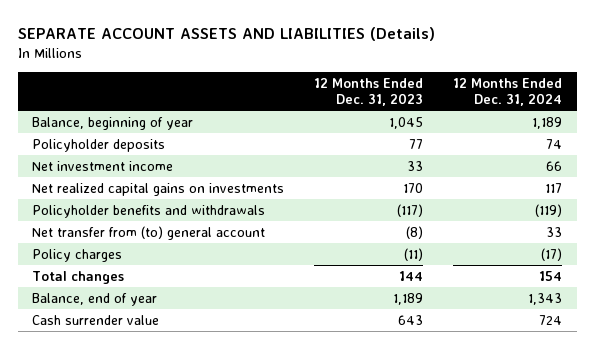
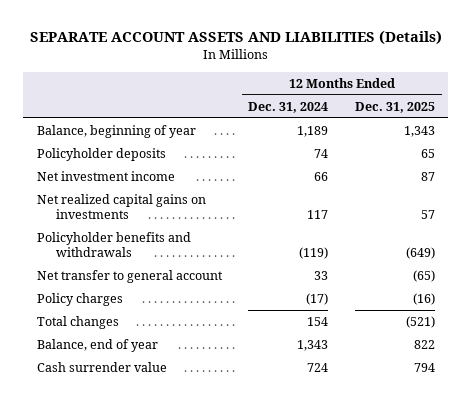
- | 12 Months Ended Dec. 31, 2023 | 12 Months Ended Dec. 31, 2024
+ | 12 Months Ended Dec. 31, 2024 | 12 Months Ended Dec. 31, 2025
- Net transfer from (to) general account | (8) | 33
+ Net transfer to general account | 33 | (65)

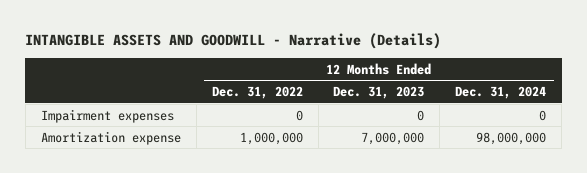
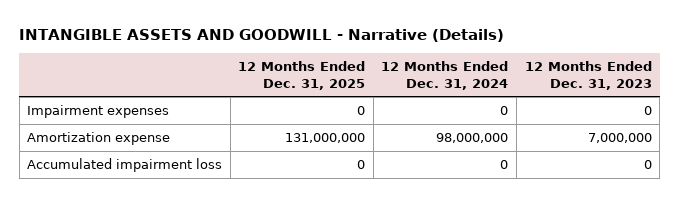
- | 12 Months Ended Dec. 31, 2022 | 12 Months Ended Dec. 31, 2023 | 12 Months Ended Dec. 31, 2024
+ | 12 Months Ended Dec. 31, 2025 | 12 Months Ended Dec. 31, 2024 | 12 Months Ended Dec. 31, 2023
+ Accumulated impairment loss | 0 | 0 | 0

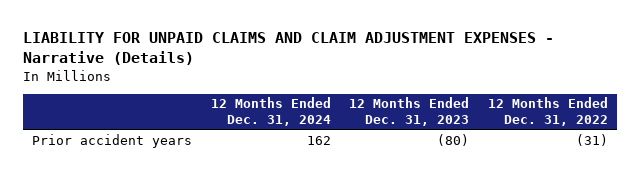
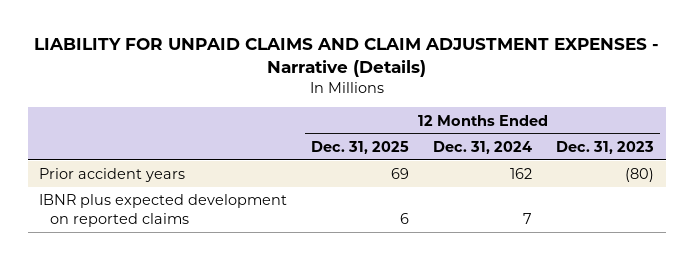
- | 12 Months Ended Dec. 31, 2024 | 12 Months Ended Dec. 31, 2023 | 12 Months Ended Dec. 31, 2022
+ | 12 Months Ended Dec. 31, 2025 | 12 Months Ended Dec. 31, 2024 | 12 Months Ended Dec. 31, 2023
+ IBNR plus expected development on reported claims | 6 | 7 |

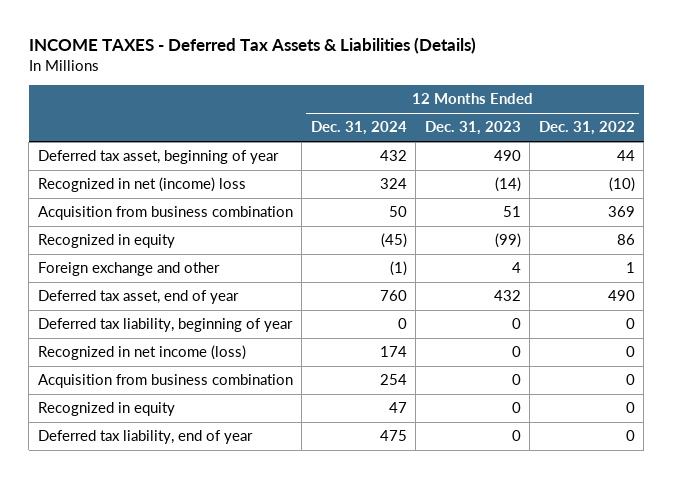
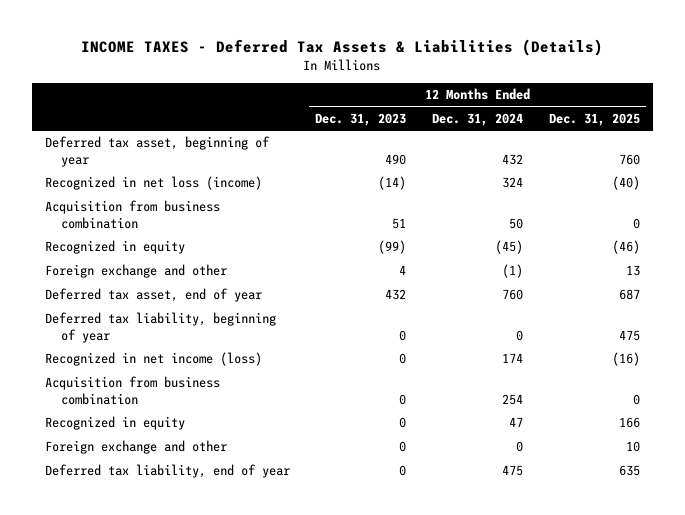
- | 12 Months Ended Dec. 31, 2024 | 12 Months Ended Dec. 31, 2023 | 12 Months Ended Dec. 31, 2022
+ | 12 Months Ended Dec. 31, 2023 | 12 Months Ended Dec. 31, 2024 | 12 Months Ended Dec. 31, 2025
- Recognized in net (income) loss | 324 | (14) | (10)
+ Recognized in net loss (income) | (14) | 324 | (40)
+ Foreign exchange and other | 0 | 0 | 10

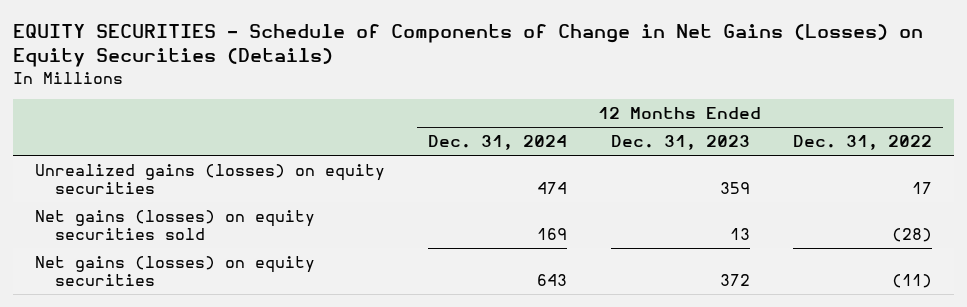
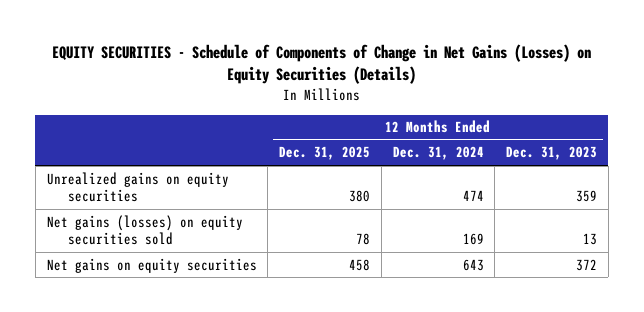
- | 12 Months Ended Dec. 31, 2024 | 12 Months Ended Dec. 31, 2023 | 12 Months Ended Dec. 31, 2022
+ | 12 Months Ended Dec. 31, 2025 | 12 Months Ended Dec. 31, 2024 | 12 Months Ended Dec. 31, 2023
- Unrealized gains (losses) on equity securities | 474 | 359 | 17
+ Unrealized gains on equity securities | 380 | 474 | 359
- Net gains (losses) on equity securities | 643 | 372 | (11)
+ Net gains on equity securities | 458 | 643 | 372

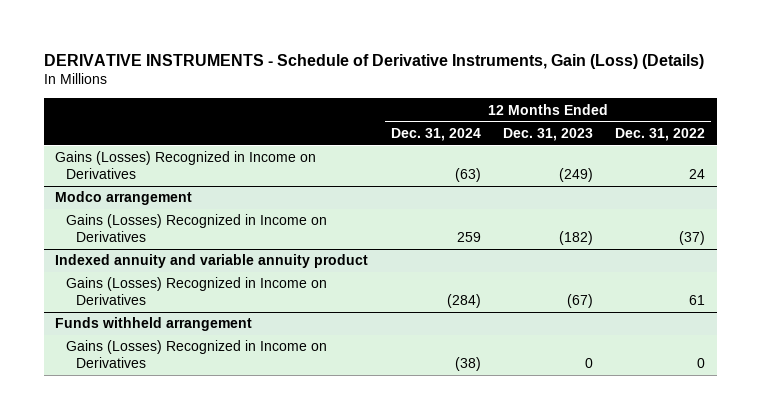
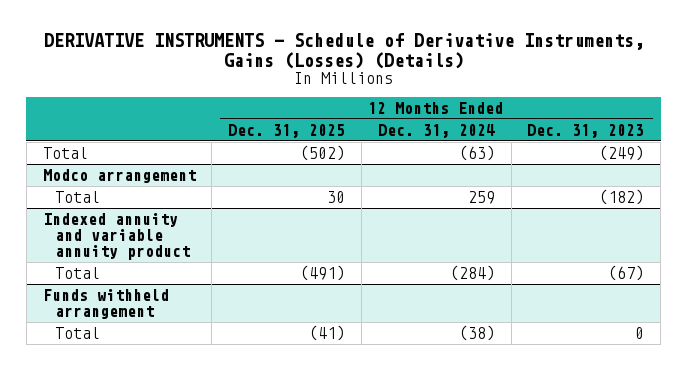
- DERIVATIVE INSTRUMENTS - Schedule of Derivative Instruments, Gain (Loss) (Details)
+ DERIVATIVE INSTRUMENTS - Schedule of Derivative Instruments, Gains (Losses) (Details)
- | 12 Months Ended Dec. 31, 2024 | 12 Months Ended Dec. 31, 2023 | 12 Months Ended Dec. 31, 2022
+ | 12 Months Ended Dec. 31, 2025 | 12 Months Ended Dec. 31, 2024 | 12 Months Ended Dec. 31, 2023
- Gains (Losses) Recognized in Income on Derivatives | (63) | (249) | 24
+ Total | (502) | (63) | (249)
@ Modco arrangement
- Gains (Losses) Recognized in Income on Derivatives | 259 | (182) | (37)
+ Total | 30 | 259 | (182)
@ Indexed annuity and variable annuity product
- Gains (Losses) Recognized in Income on Derivatives | (284) | (67) | 61
+ Total | (491) | (284) | (67)
@ Funds withheld arrangement
- Gains (Losses) Recognized in Income on Derivatives | (38) | 0 | 0
+ Total | (41) | (38) | 0

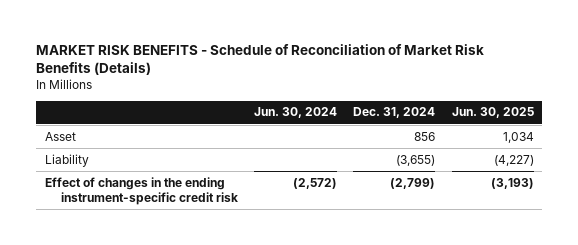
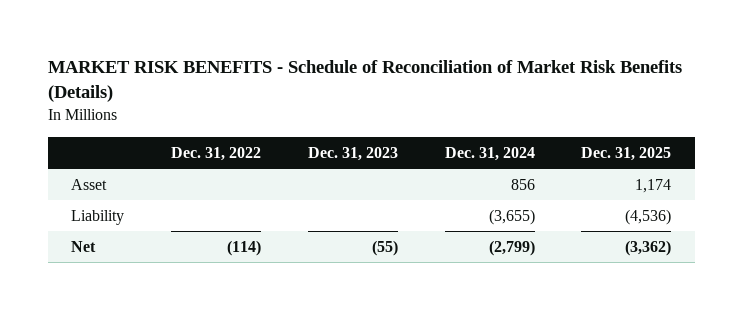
- | Jun. 30, 2024 | Dec. 31, 2024 | Jun. 30, 2025
+ | Dec. 31, 2022 | Dec. 31, 2023 | Dec. 31, 2024 | Dec. 31, 2025
- Effect of changes in the ending instrument-specific credit risk | (2,572) | (2,799) | (3,193)
+ Net | (114) | (55) | (2,799) | (3,362)

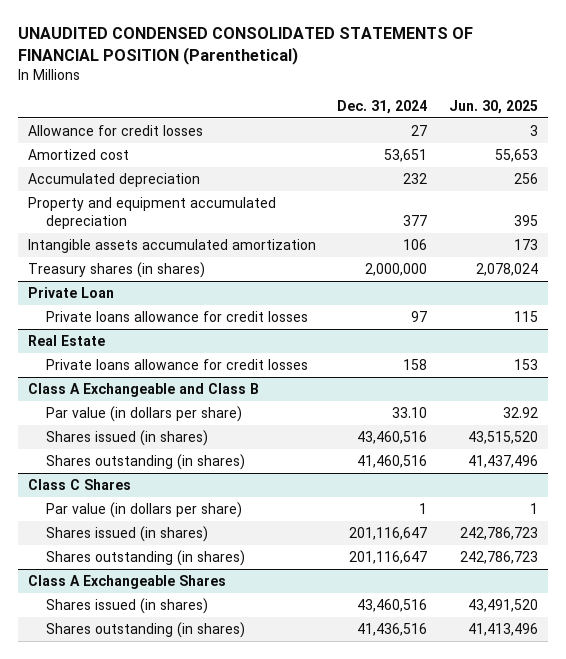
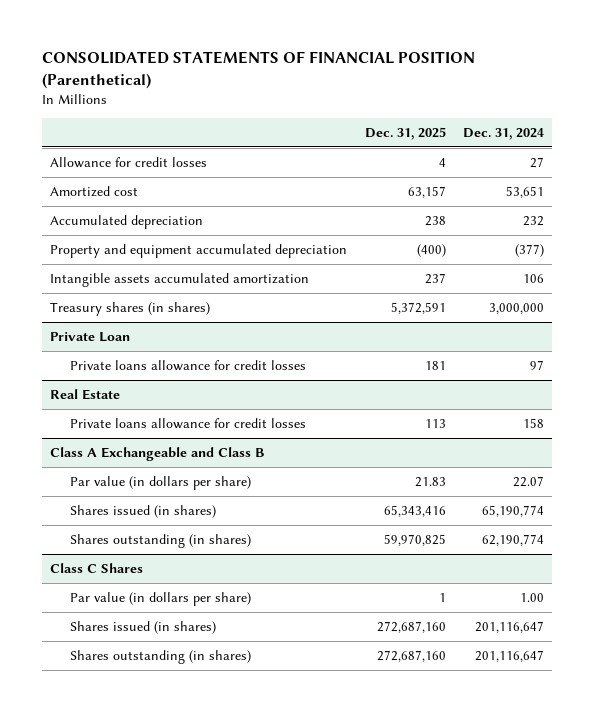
- UNAUDITED CONDENSED CONSOLIDATED STATEMENTS OF FINANCIAL POSITION (Parenthetical)
+ CONSOLIDATED STATEMENTS OF FINANCIAL POSITION (Parenthetical)
- | Dec. 31, 2024 | Jun. 30, 2025
+ | Dec. 31, 2025 | Dec. 31, 2024
- Property and equipment accumulated depreciation | 377 | 395
+ Property and equipment accumulated depreciation | (400) | (377)
- Treasury shares (in shares) | 2,000,000 | 2,078,024
+ Treasury shares (in shares) | 5,372,591 | 3,000,000
@ Class A Exchangeable and Class B
- Par value (in dollars per share) | 33.10 | 32.92
- Shares issued (in shares) | 43,460,516 | 43,515,520
- Shares outstanding (in shares) | 41,460,516 | 41,437,496
+ Par value (in dollars per share) | 21.83 | 22.07
+ Shares issued (in shares) | 65,343,416 | 65,190,774
+ Shares outstanding (in shares) | 59,970,825 | 62,190,774
@ Class C Shares
- Par value (in dollars per share) | 1 | 1
+ Par value (in dollars per share) | 1 | 1.00
- Class A Exchangeable Shares
- Shares issued (in shares) | 43,460,516 | 43,491,520
- Shares outstanding (in shares) | 41,436,516 | 41,413,496

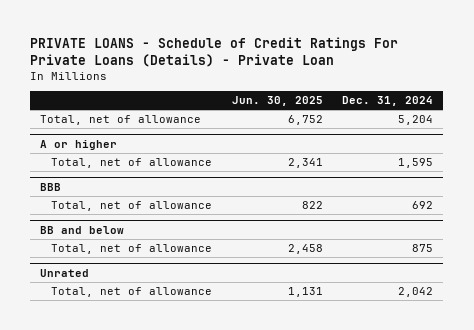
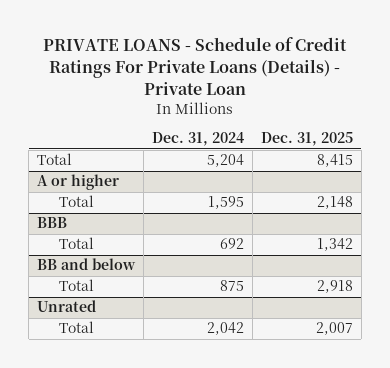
- | Jun. 30, 2025 | Dec. 31, 2024
+ | Dec. 31, 2024 | Dec. 31, 2025
- Total, net of allowance | 6,752 | 5,204
+ Total | 5,204 | 8,415
@ A or higher
- Total, net of allowance | 2,341 | 1,595
+ Total | 1,595 | 2,148
@ BBB
- Total, net of allowance | 822 | 692
+ Total | 692 | 1,342
@ BB and below
- Total, net of allowance | 2,458 | 875
+ Total | 875 | 2,918
@ Unrated
- Total, net of allowance | 1,131 | 2,042
+ Total | 2,042 | 2,007

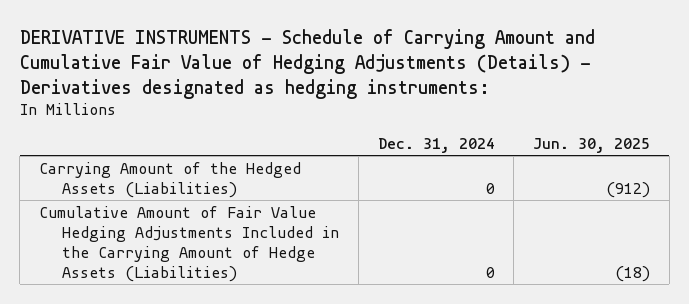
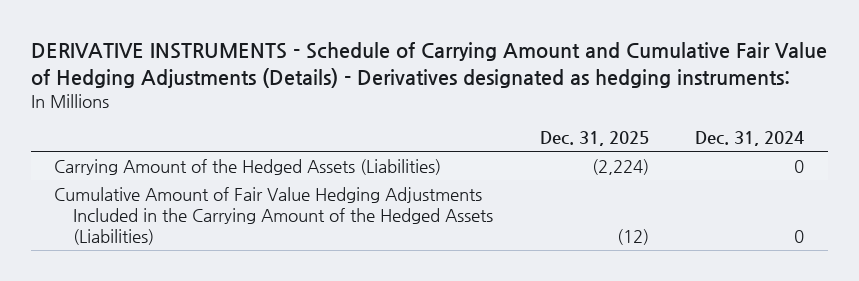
- | Dec. 31, 2024 | Jun. 30, 2025
+ | Dec. 31, 2025 | Dec. 31, 2024
- Cumulative Amount of Fair Value Hedging Adjustments Included in the Carrying Amount of Hedge Assets (Liabilities) | 0 | (18)
+ Cumulative Amount of Fair Value Hedging Adjustments Included in the Carrying Amount of the Hedged Assets (Liabilities) | (12) | 0

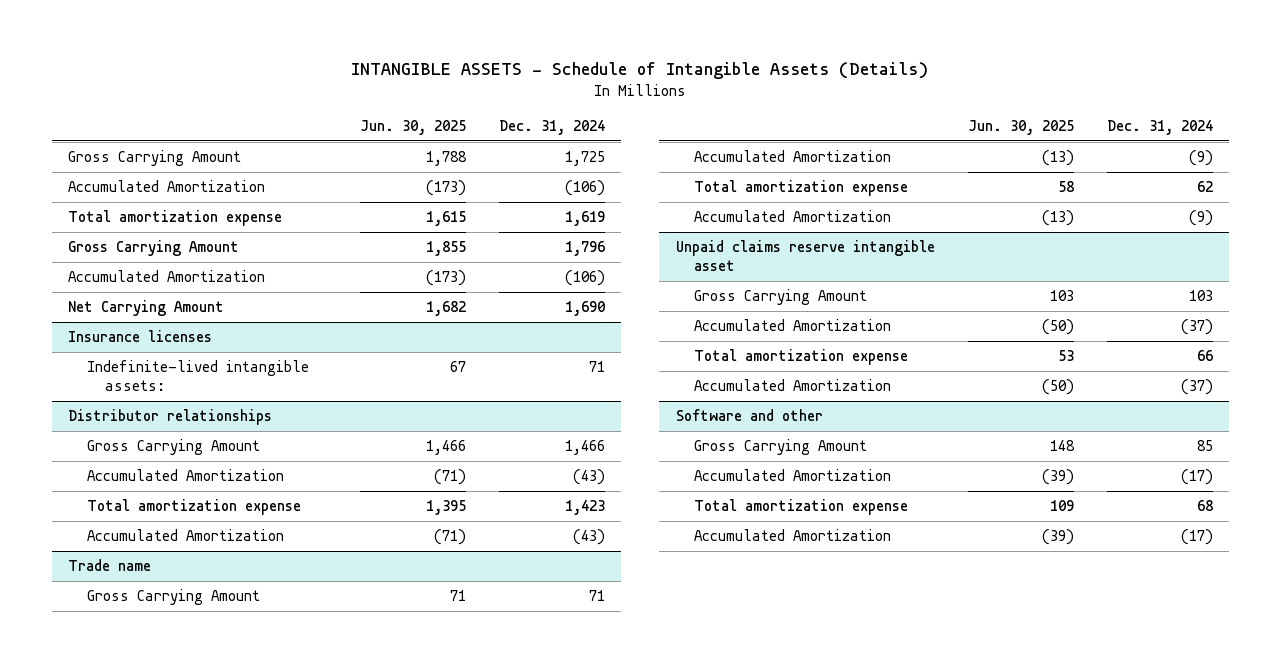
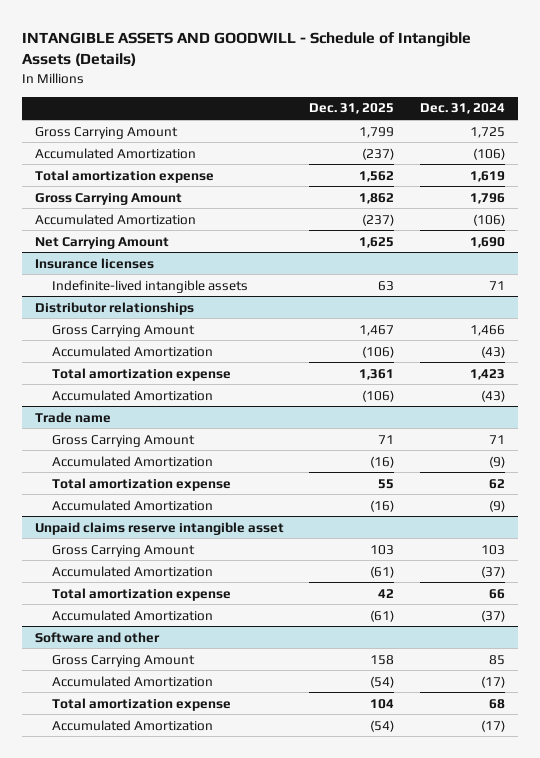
- INTANGIBLE ASSETS - Schedule of Intangible Assets (Details)
+ INTANGIBLE ASSETS AND GOODWILL - Schedule of Intangible Assets (Details)
- | Jun. 30, 2025 | Dec. 31, 2024
+ | Dec. 31, 2025 | Dec. 31, 2024
@ Insurance licenses
- Indefinite-lived intangible assets: | 67 | 71
+ Indefinite-lived intangible assets | 63 | 71

